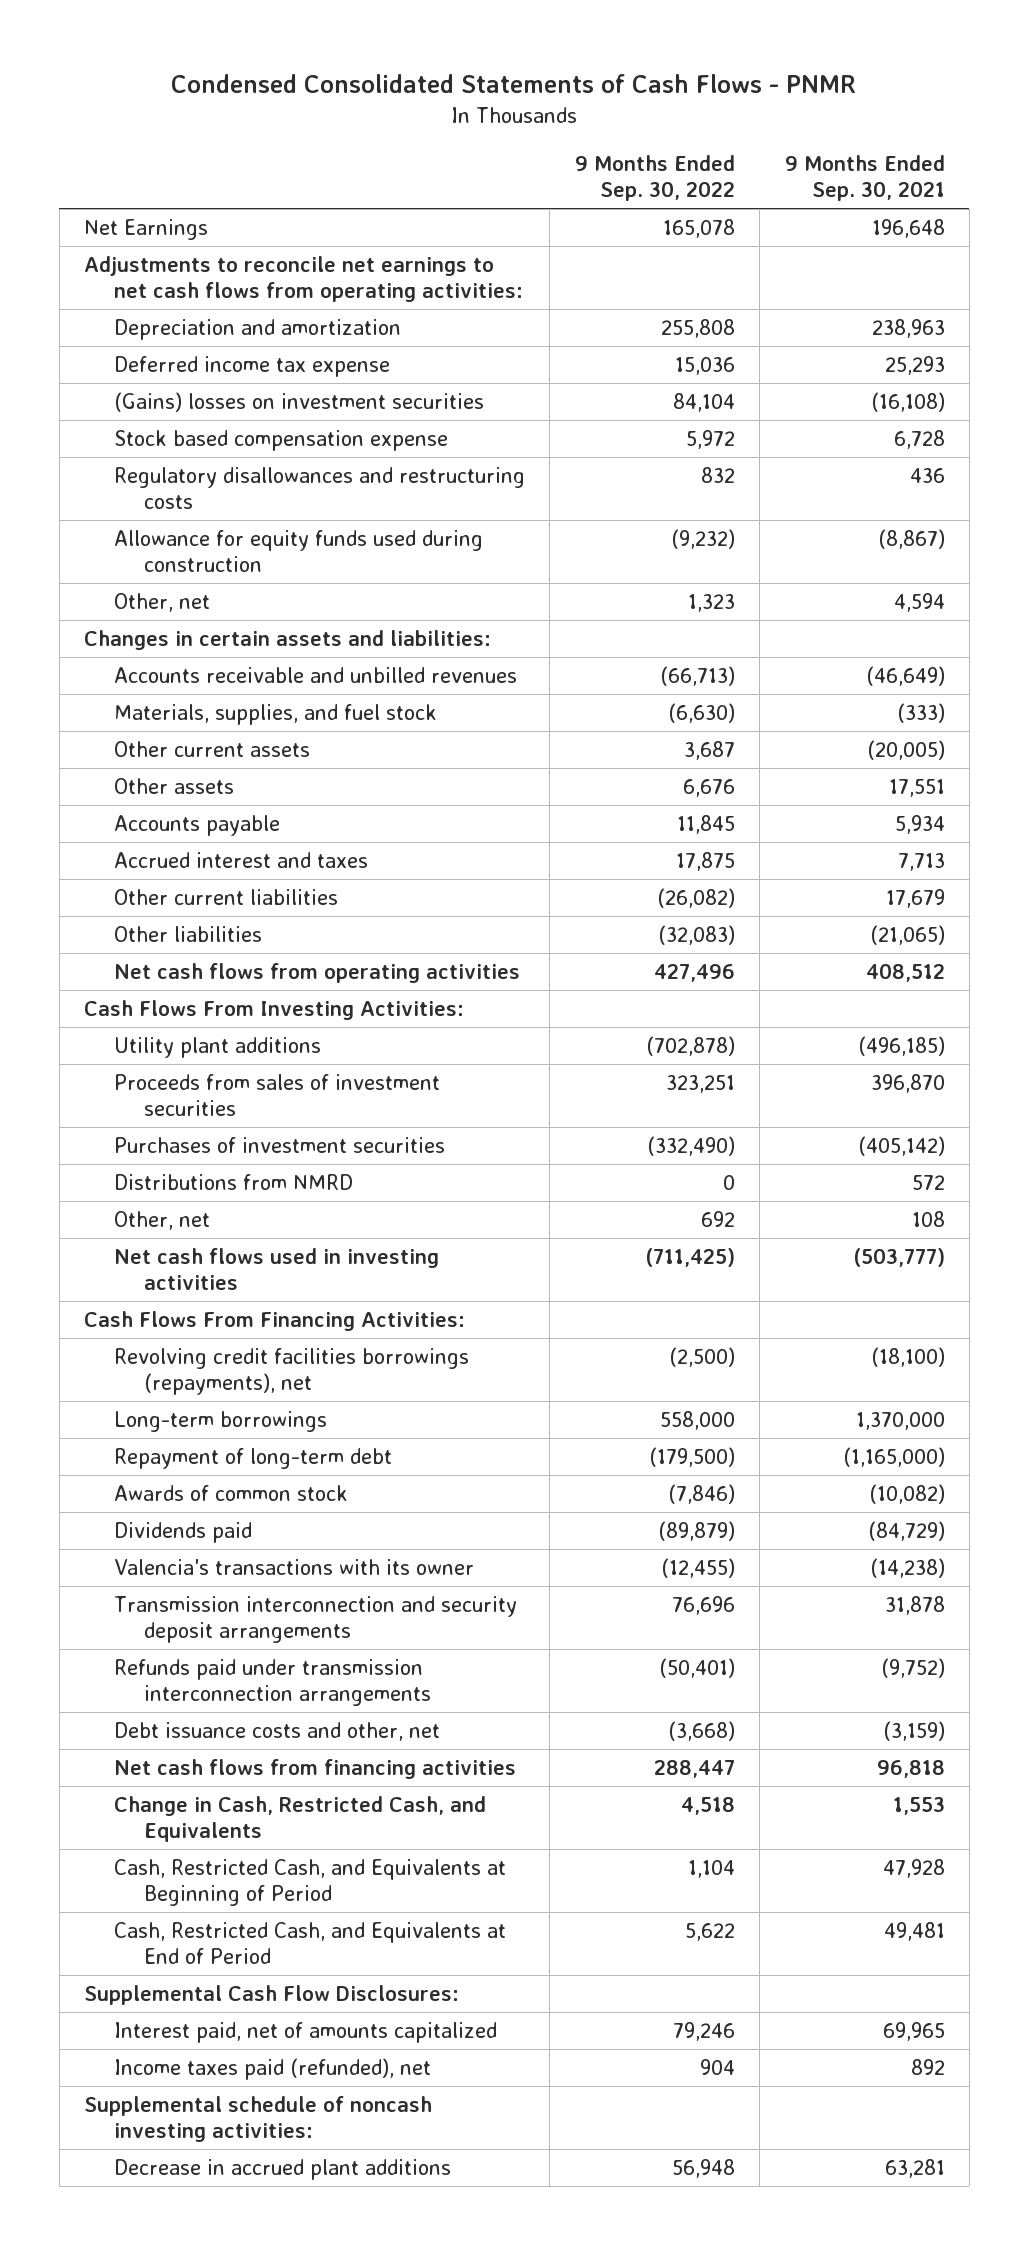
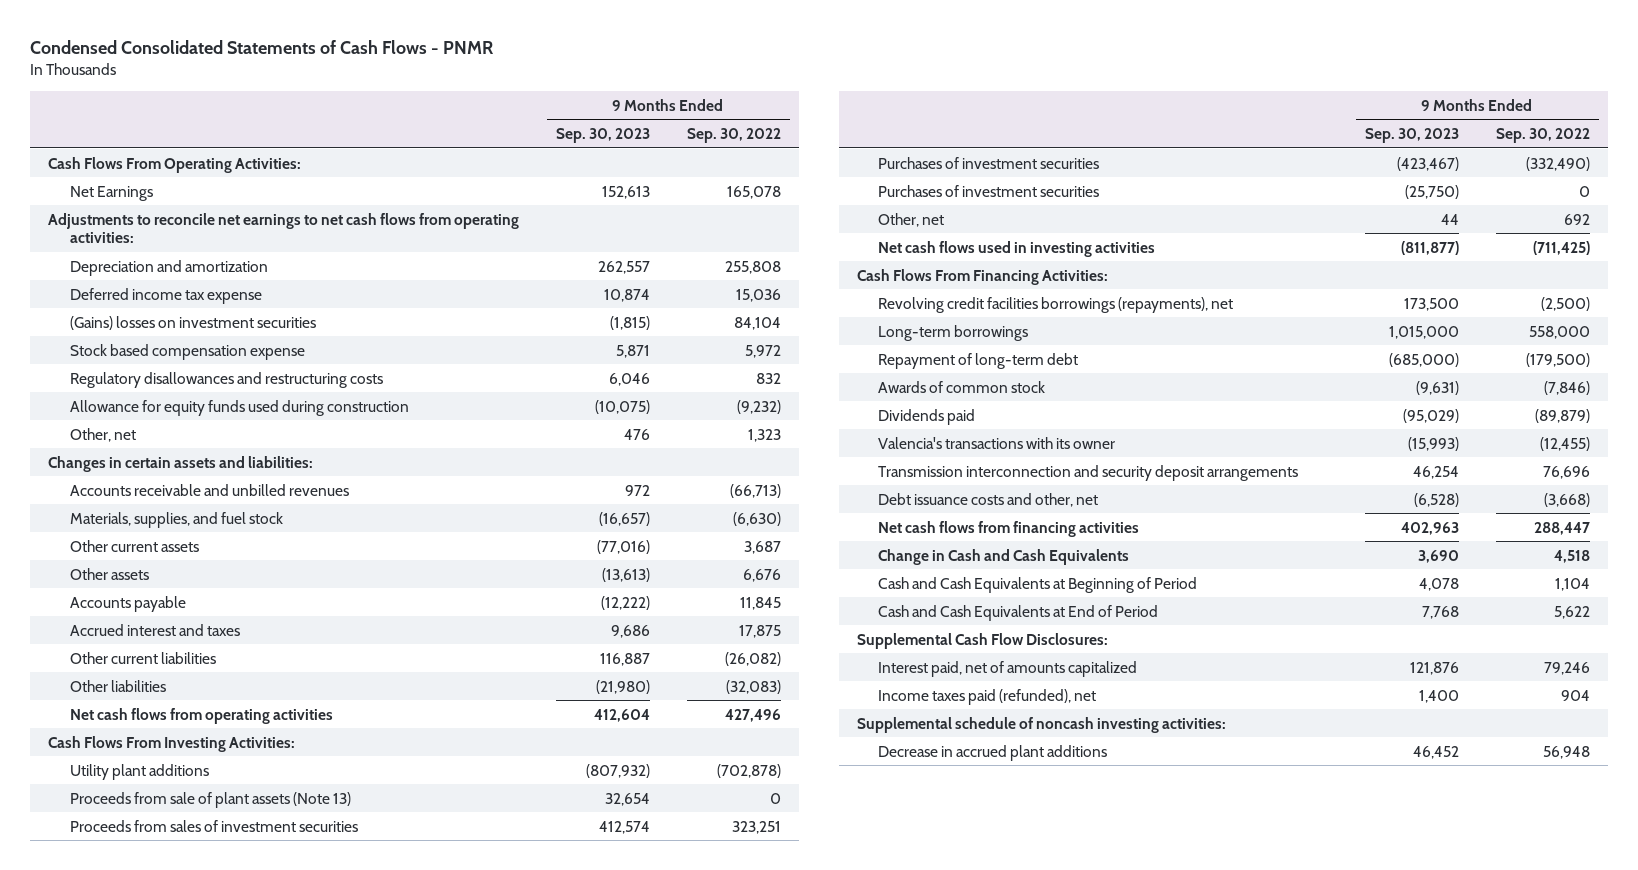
- | 9 Months Ended Sep. 30, 2022 | 9 Months Ended Sep. 30, 2021
+ | 9 Months Ended Sep. 30, 2023 | 9 Months Ended Sep. 30, 2022
+ Cash Flows From Operating Activities:
+ Proceeds from sale of plant assets (Note 13) | 32,654 | 0
- Distributions from NMRD | 0 | 572
+ Purchases of investment securities | (25,750) | 0
- Refunds paid under transmission interconnection arrangements | (50,401) | (9,752)
- Change in Cash, Restricted Cash, and Equivalents | 4,518 | 1,553
- Cash, Restricted Cash, and Equivalents at Beginning of Period | 1,104 | 47,928
- Cash, Restricted Cash, and Equivalents at End of Period | 5,622 | 49,481
+ Change in Cash and Cash Equivalents | 3,690 | 4,518
+ Cash and Cash Equivalents at Beginning of Period | 4,078 | 1,104
+ Cash and Cash Equivalents at End of Period | 7,768 | 5,622

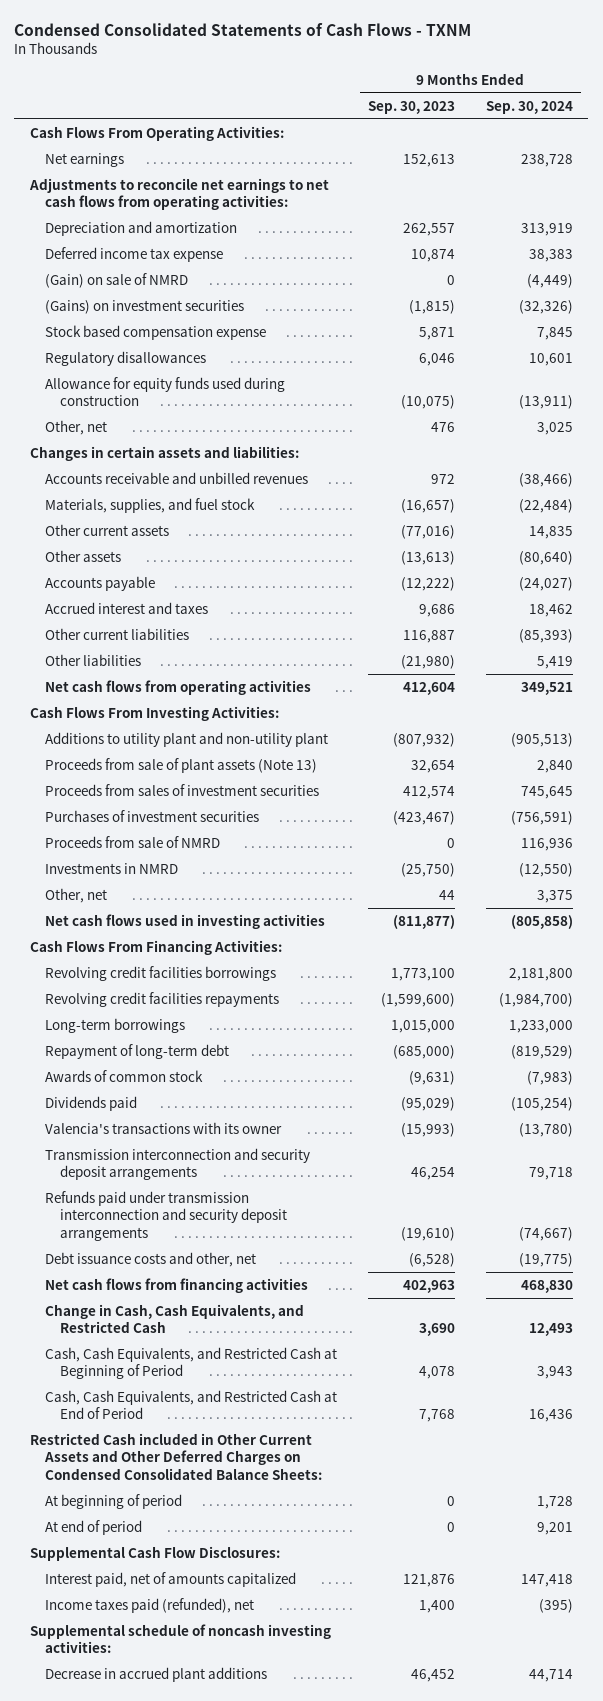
- Condensed Consolidated Statements of Cash Flows - PNMR
+ Condensed Consolidated Statements of Cash Flows - TXNM
- | 9 Months Ended Sep. 30, 2023 | 9 Months Ended Sep. 30, 2022
+ | 9 Months Ended Sep. 30, 2023 | 9 Months Ended Sep. 30, 2024
- Net Earnings | 152,613 | 165,078
+ Net earnings | 152,613 | 238,728
- (Gains) losses on investment securities | (1,815) | 84,104
+ (Gain) on sale of NMRD | 0 | (4,449)
+ (Gains) on investment securities | (1,815) | (32,326)
- Regulatory disallowances and restructuring costs | 6,046 | 832
+ Regulatory disallowances | 6,046 | 10,601
- Utility plant additions | (807,932) | (702,878)
+ Additions to utility plant and non-utility plant | (807,932) | (905,513)
- Purchases of investment securities | (25,750) | 0
+ Proceeds from sale of NMRD | 0 | 116,936
+ Investments in NMRD | (25,750) | (12,550)
- Revolving credit facilities borrowings (repayments), net | 173,500 | (2,500)
+ Revolving credit facilities borrowings | 1,773,100 | 2,181,800
+ Revolving credit facilities repayments | (1,599,600) | (1,984,700)
+ Refunds paid under transmission interconnection and security deposit arrangements | (19,610) | (74,667)
- Change in Cash and Cash Equivalents | 3,690 | 4,518
- Cash and Cash Equivalents at Beginning of Period | 4,078 | 1,104
- Cash and Cash Equivalents at End of Period | 7,768 | 5,622
+ Change in Cash, Cash Equivalents, and Restricted Cash | 3,690 | 12,493
+ Cash, Cash Equivalents, and Restricted Cash at Beginning of Period | 4,078 | 3,943
+ Cash, Cash Equivalents, and Restricted Cash at End of Period | 7,768 | 16,436
+ Restricted Cash included in Other Current Assets and Other Deferred Charges on Condensed Consolidated Balance Sheets:
+ At beginning of period | 0 | 1,728
+ At end of period | 0 | 9,201

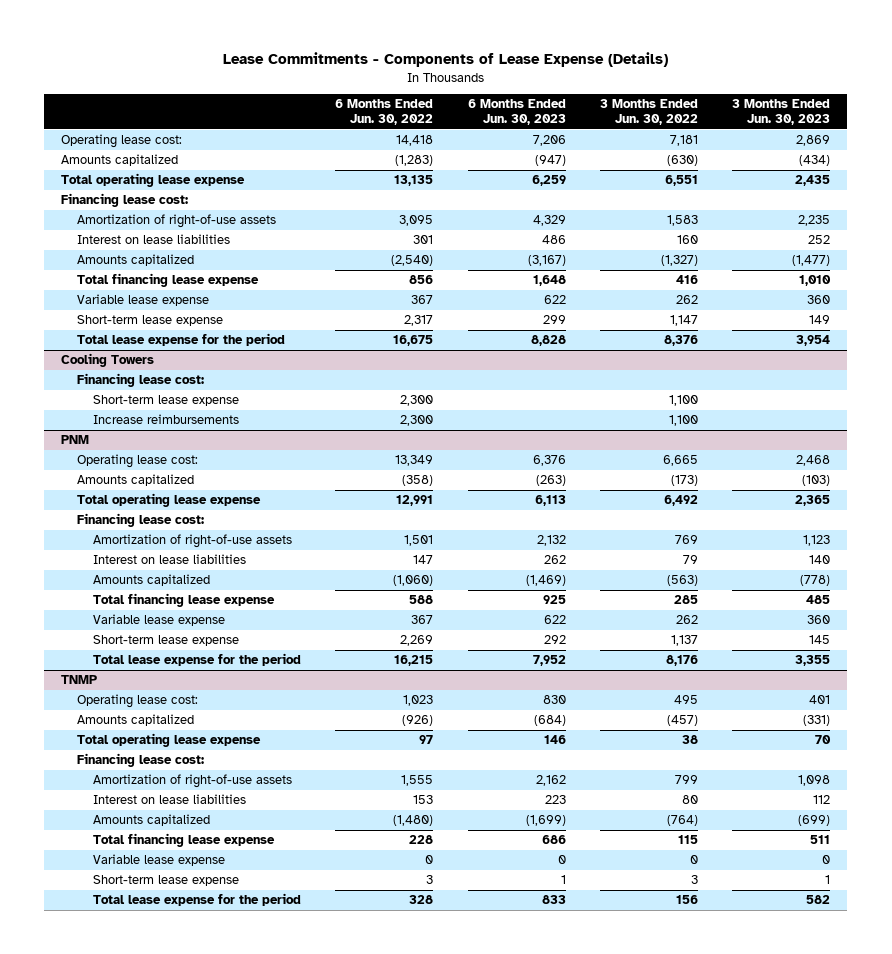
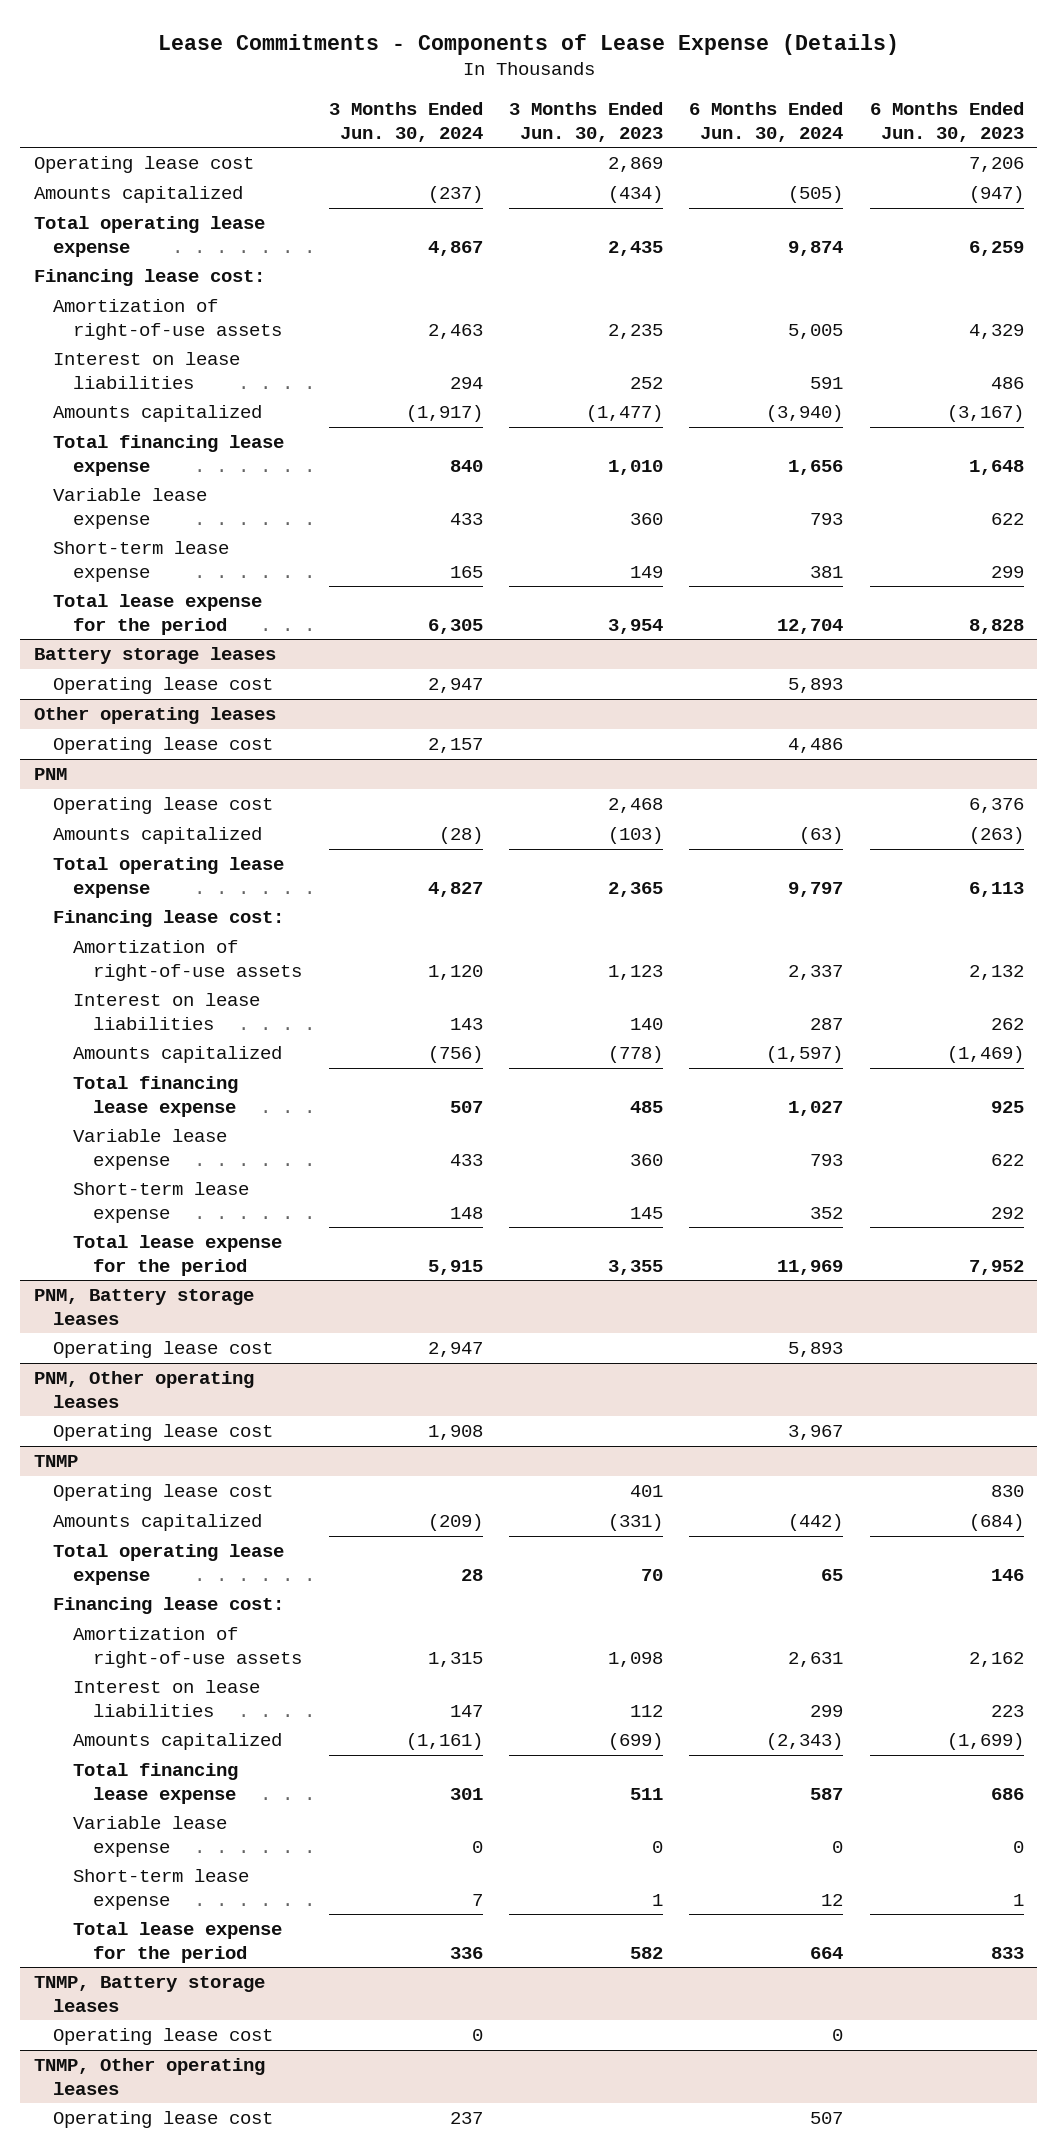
- | 6 Months Ended Jun. 30, 2022 | 6 Months Ended Jun. 30, 2023 | 3 Months Ended Jun. 30, 2022 | 3 Months Ended Jun. 30, 2023
+ | 3 Months Ended Jun. 30, 2024 | 3 Months Ended Jun. 30, 2023 | 6 Months Ended Jun. 30, 2024 | 6 Months Ended Jun. 30, 2023
- Operating lease cost: | 14,418 | 7,206 | 7,181 | 2,869
+ Operating lease cost | | 2,869 | | 7,206
- Cooling Towers
- Financing lease cost:
- Short-term lease expense | 2,300 | | 1,100 |
- Increase reimbursements | 2,300 | | 1,100 |
+ Battery storage leases
+ Operating lease cost | 2,947 | | 5,893 |
+ Other operating leases
+ Operating lease cost | 2,157 | | 4,486 |
@ PNM
- Operating lease cost: | 13,349 | 6,376 | 6,665 | 2,468
+ Operating lease cost | | 2,468 | | 6,376
+ PNM, Battery storage leases
+ Operating lease cost | 2,947 | | 5,893 |
+ PNM, Other operating leases
+ Operating lease cost | 1,908 | | 3,967 |
@ TNMP
- Operating lease cost: | 1,023 | 830 | 495 | 401
+ Operating lease cost | | 401 | | 830
+ TNMP, Battery storage leases
+ Operating lease cost | 0 | | 0 |
+ TNMP, Other operating leases
+ Operating lease cost | 237 | | 507 |

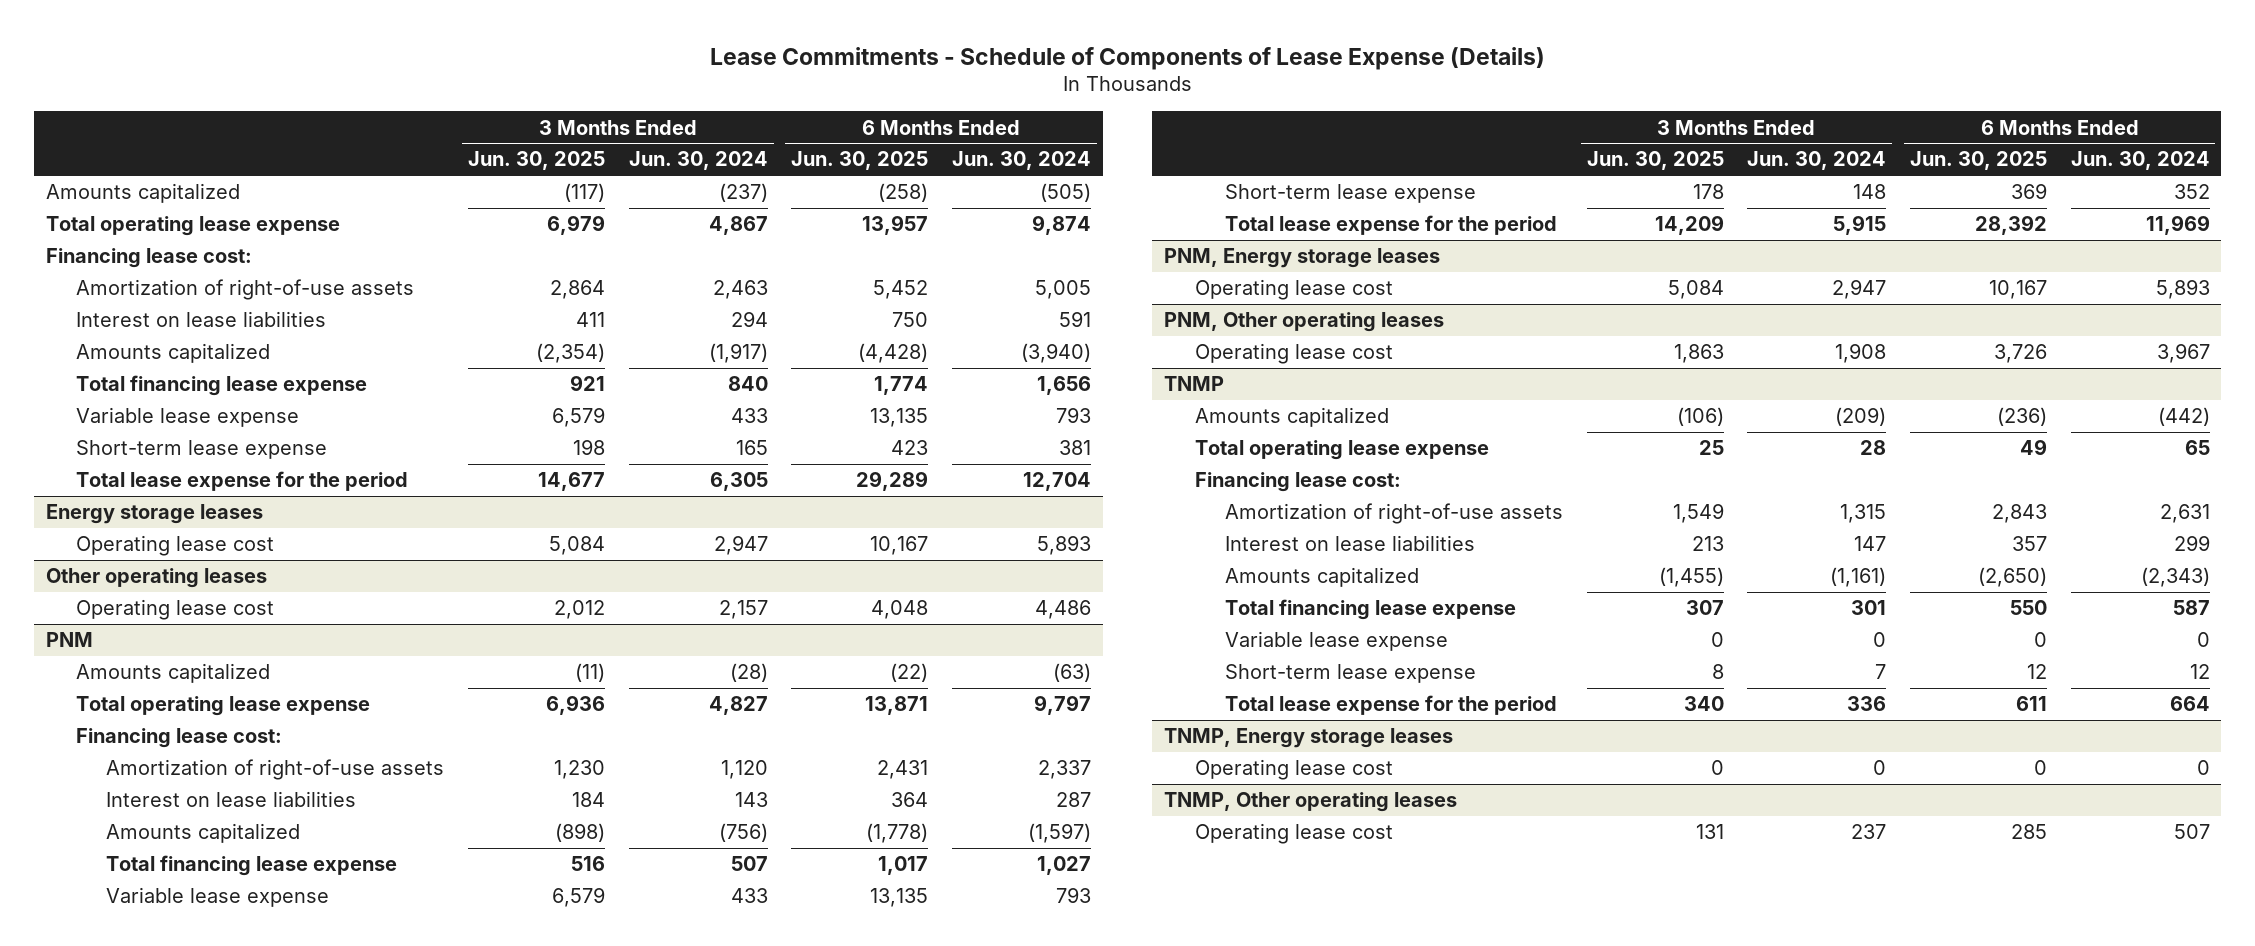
- Lease Commitments - Components of Lease Expense (Details)
+ Lease Commitments - Schedule of Components of Lease Expense (Details)
- | 3 Months Ended Jun. 30, 2024 | 3 Months Ended Jun. 30, 2023 | 6 Months Ended Jun. 30, 2024 | 6 Months Ended Jun. 30, 2023
+ | 3 Months Ended Jun. 30, 2025 | 3 Months Ended Jun. 30, 2024 | 6 Months Ended Jun. 30, 2025 | 6 Months Ended Jun. 30, 2024
- Operating lease cost | | 2,869 | | 7,206
- Battery storage leases
+ Energy storage leases
@ PNM
- Operating lease cost | | 2,468 | | 6,376
- PNM, Battery storage leases
+ PNM, Energy storage leases
@ TNMP
- Operating lease cost | | 401 | | 830
- TNMP, Battery storage leases
+ TNMP, Energy storage leases

